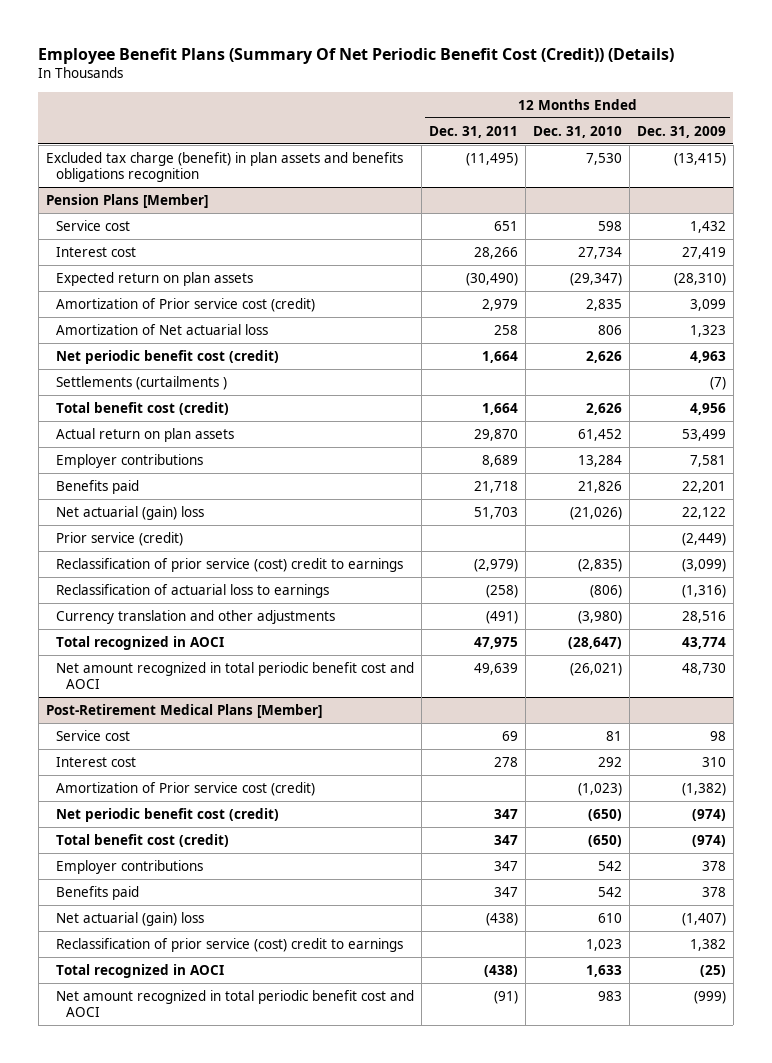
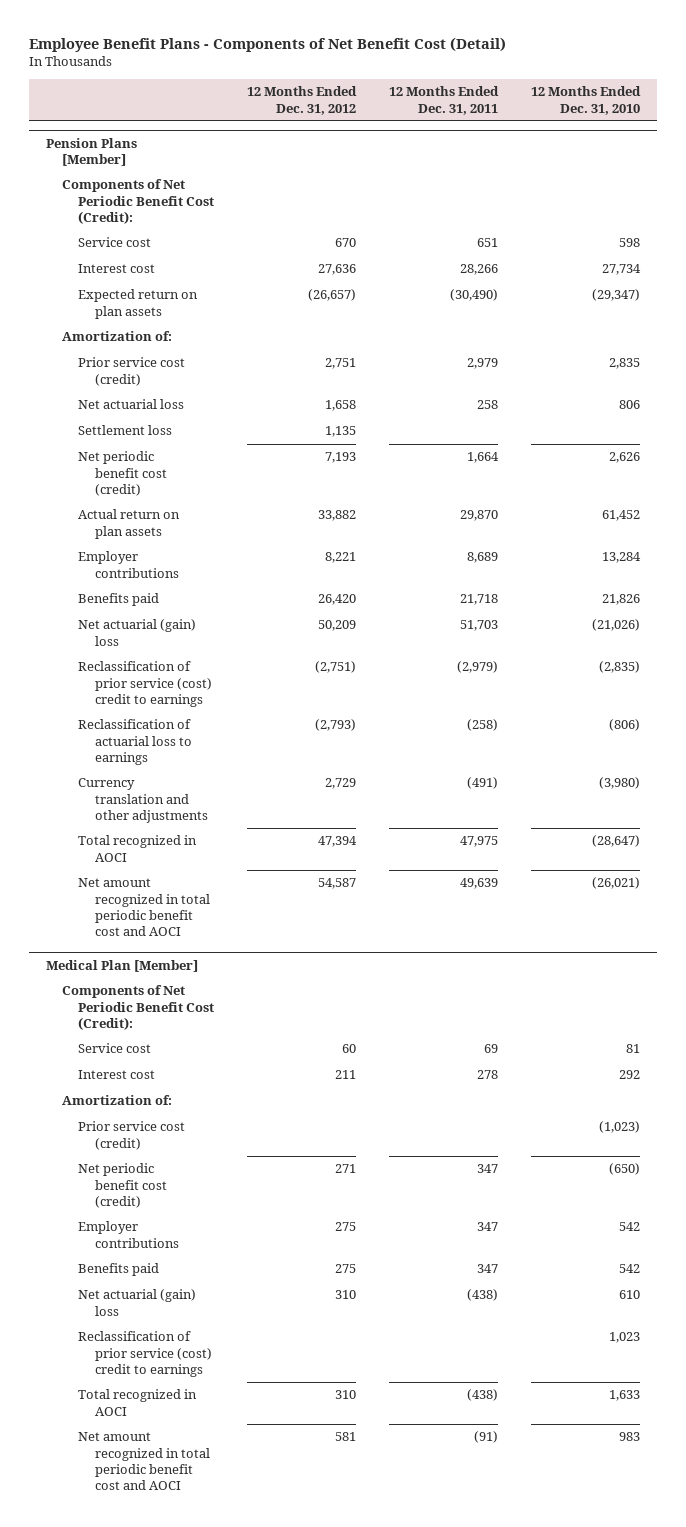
- Employee Benefit Plans (Summary Of Net Periodic Benefit Cost (Credit)) (Details)
+ Employee Benefit Plans - Components of Net Benefit Cost (Detail)
- | 12 Months Ended Dec. 31, 2011 | 12 Months Ended Dec. 31, 2010 | 12 Months Ended Dec. 31, 2009
+ | 12 Months Ended Dec. 31, 2012 | 12 Months Ended Dec. 31, 2011 | 12 Months Ended Dec. 31, 2010
- Excluded tax charge (benefit) in plan assets and benefits obligations recognition | (11,495) | 7,530 | (13,415)
@ Pension Plans [Member]
+ Components of Net Periodic Benefit Cost (Credit):
- Amortization of Prior service cost (credit) | 2,979 | 2,835 | 3,099
- Amortization of Net actuarial loss | 258 | 806 | 1,323
+ Amortization of:
+ Prior service cost (credit) | 2,751 | 2,979 | 2,835
+ Net actuarial loss | 1,658 | 258 | 806
+ Settlement loss | 1,135 | |
- Settlements (curtailments ) | | | (7)
- Total benefit cost (credit) | 1,664 | 2,626 | 4,956
- Prior service (credit) | | | (2,449)
- Post-Retirement Medical Plans [Member]
+ Medical Plan [Member]
+ Components of Net Periodic Benefit Cost (Credit):
- Amortization of Prior service cost (credit) | | (1,023) | (1,382)
+ Amortization of:
+ Prior service cost (credit) | | | (1,023)
- Total benefit cost (credit) | 347 | (650) | (974)

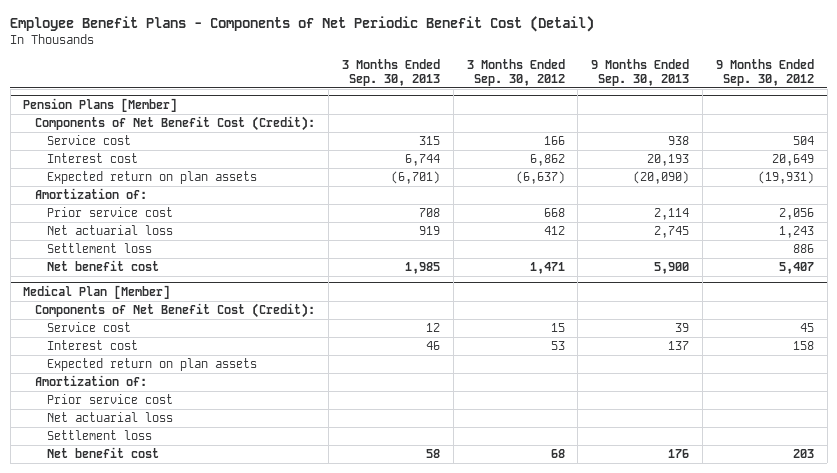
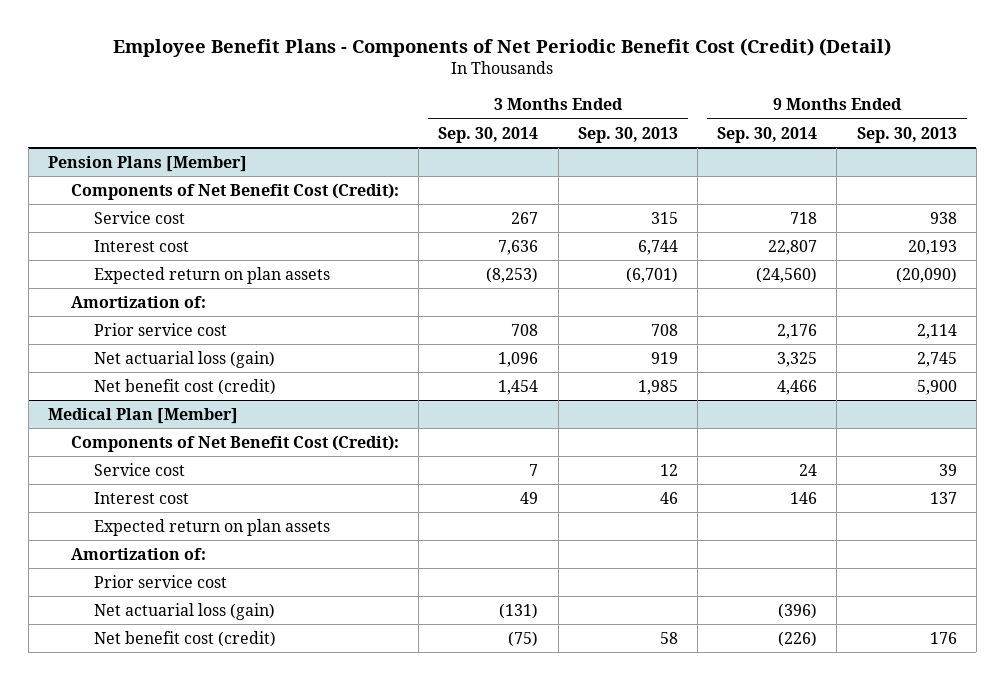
- Employee Benefit Plans - Components of Net Periodic Benefit Cost (Detail)
+ Employee Benefit Plans - Components of Net Periodic Benefit Cost (Credit) (Detail)
- | 3 Months Ended Sep. 30, 2013 | 3 Months Ended Sep. 30, 2012 | 9 Months Ended Sep. 30, 2013 | 9 Months Ended Sep. 30, 2012
+ | 3 Months Ended Sep. 30, 2014 | 3 Months Ended Sep. 30, 2013 | 9 Months Ended Sep. 30, 2014 | 9 Months Ended Sep. 30, 2013
@ Pension Plans [Member]
- Net actuarial loss | 919 | 412 | 2,745 | 1,243
- Settlement loss | | | | 886
- Net benefit cost | 1,985 | 1,471 | 5,900 | 5,407
+ Net actuarial loss (gain) | 1,096 | 919 | 3,325 | 2,745
+ Net benefit cost (credit) | 1,454 | 1,985 | 4,466 | 5,900
@ Medical Plan [Member]
- Net actuarial loss
- Settlement loss
- Net benefit cost | 58 | 68 | 176 | 203
+ Net actuarial loss (gain) | (131) | | (396) |
+ Net benefit cost (credit) | (75) | 58 | (226) | 176

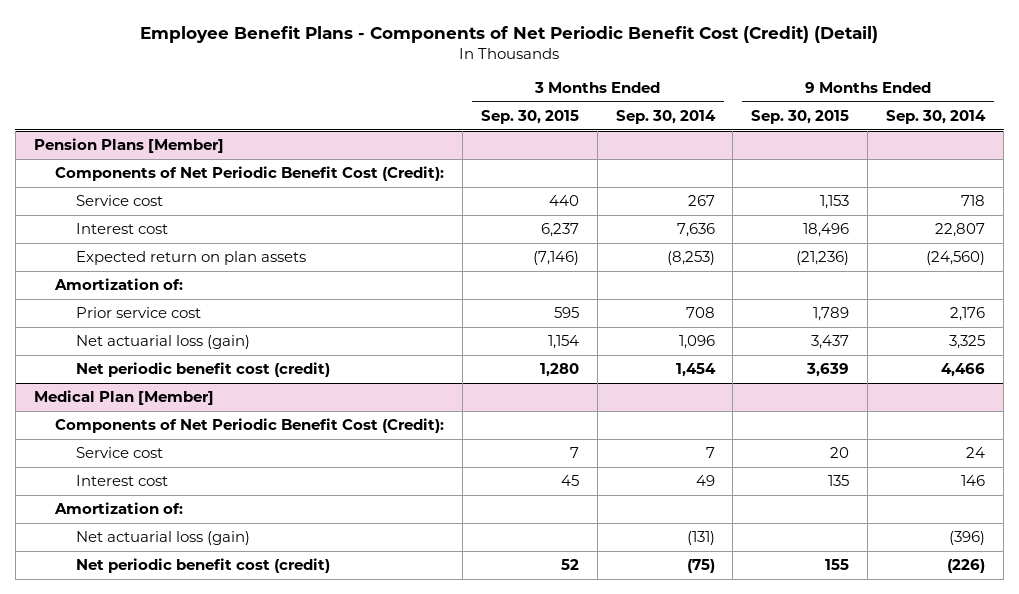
- | 3 Months Ended Sep. 30, 2014 | 3 Months Ended Sep. 30, 2013 | 9 Months Ended Sep. 30, 2014 | 9 Months Ended Sep. 30, 2013
+ | 3 Months Ended Sep. 30, 2015 | 3 Months Ended Sep. 30, 2014 | 9 Months Ended Sep. 30, 2015 | 9 Months Ended Sep. 30, 2014
@ Pension Plans [Member]
- Components of Net Benefit Cost (Credit):
+ Components of Net Periodic Benefit Cost (Credit):
- Net benefit cost (credit) | 1,454 | 1,985 | 4,466 | 5,900
+ Net periodic benefit cost (credit) | 1,280 | 1,454 | 3,639 | 4,466
@ Medical Plan [Member]
- Components of Net Benefit Cost (Credit):
+ Components of Net Periodic Benefit Cost (Credit):
- Expected return on plan assets
- Prior service cost
- Net benefit cost (credit) | (75) | 58 | (226) | 176
+ Net periodic benefit cost (credit) | 52 | (75) | 155 | (226)

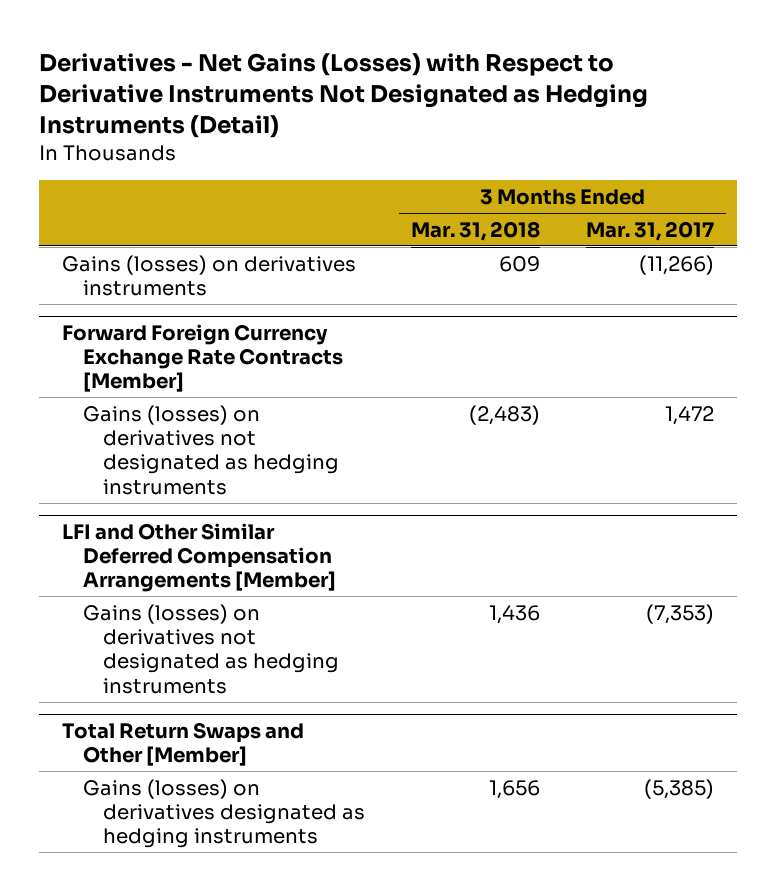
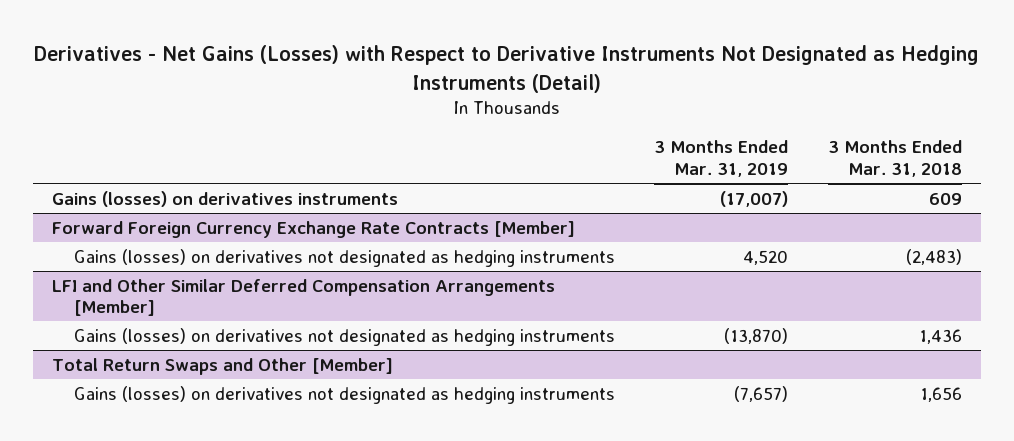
- | 3 Months Ended Mar. 31, 2018 | 3 Months Ended Mar. 31, 2017
+ | 3 Months Ended Mar. 31, 2019 | 3 Months Ended Mar. 31, 2018
@ Total Return Swaps and Other [Member]
- Gains (losses) on derivatives designated as hedging instruments | 1,656 | (5,385)
+ Gains (losses) on derivatives not designated as hedging instruments | (7,657) | 1,656

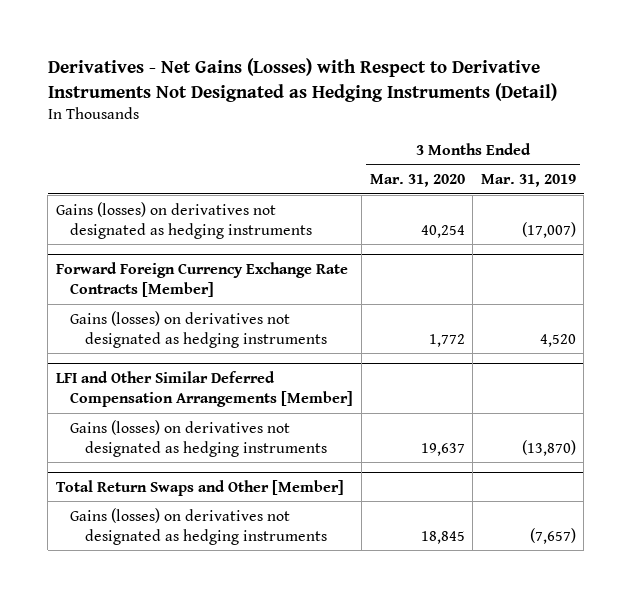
- | 3 Months Ended Mar. 31, 2019 | 3 Months Ended Mar. 31, 2018
+ | 3 Months Ended Mar. 31, 2020 | 3 Months Ended Mar. 31, 2019
- Gains (losses) on derivatives instruments | (17,007) | 609
+ Gains (losses) on derivatives not designated as hedging instruments | 40,254 | (17,007)

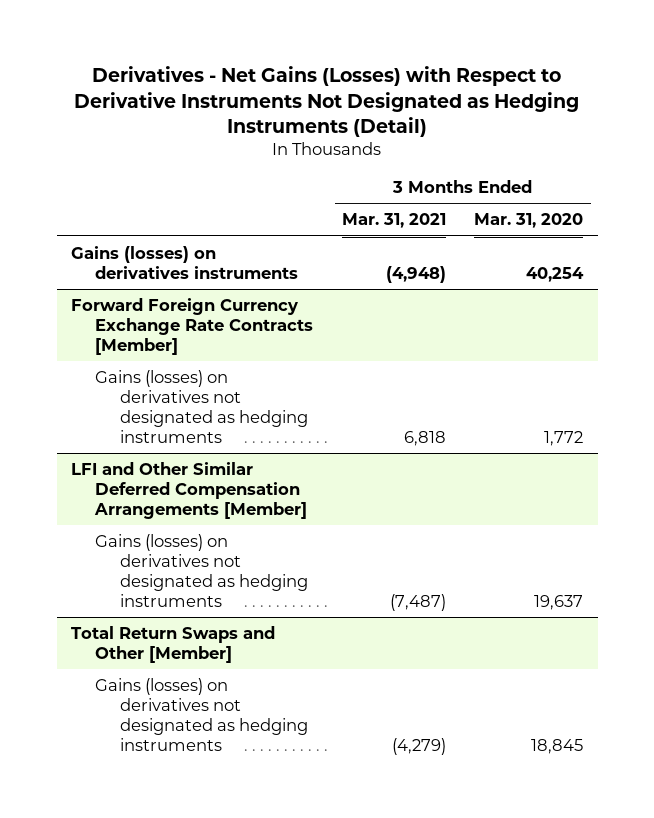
- | 3 Months Ended Mar. 31, 2020 | 3 Months Ended Mar. 31, 2019
+ | 3 Months Ended Mar. 31, 2021 | 3 Months Ended Mar. 31, 2020
- Gains (losses) on derivatives not designated as hedging instruments | 40,254 | (17,007)
+ Gains (losses) on derivatives instruments | (4,948) | 40,254

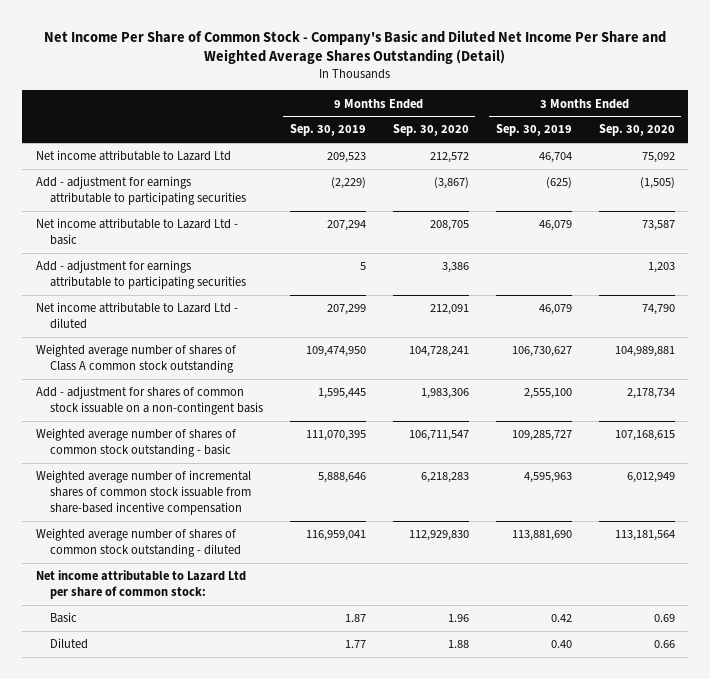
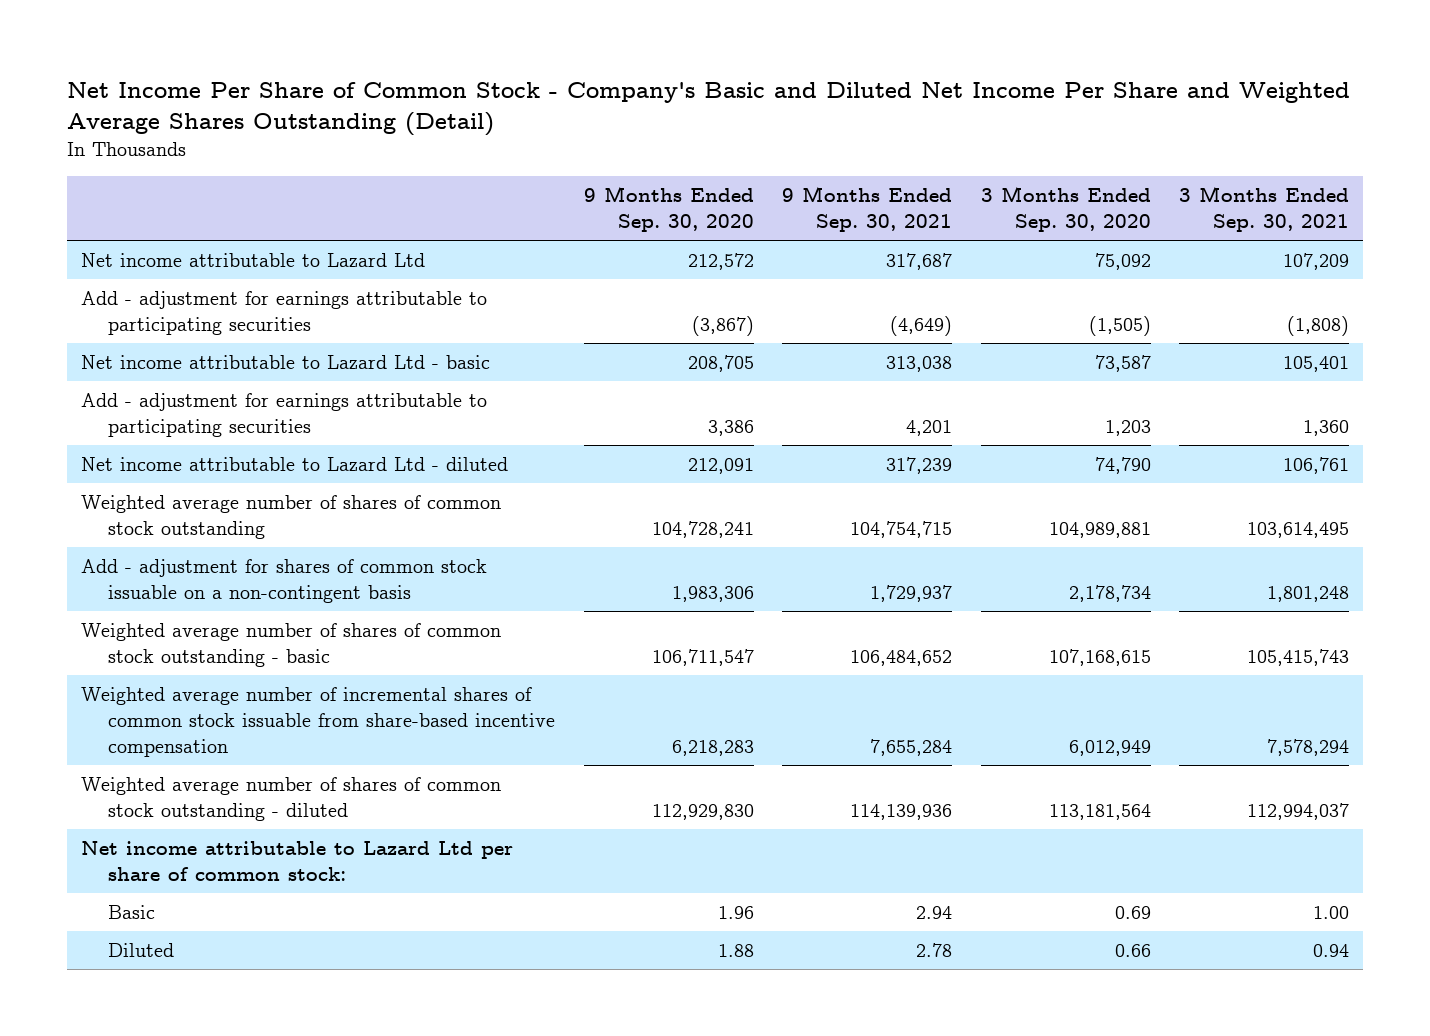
- | 9 Months Ended Sep. 30, 2019 | 9 Months Ended Sep. 30, 2020 | 3 Months Ended Sep. 30, 2019 | 3 Months Ended Sep. 30, 2020
+ | 9 Months Ended Sep. 30, 2020 | 9 Months Ended Sep. 30, 2021 | 3 Months Ended Sep. 30, 2020 | 3 Months Ended Sep. 30, 2021
- Weighted average number of shares of Class A common stock outstanding | 109,474,950 | 104,728,241 | 106,730,627 | 104,989,881
+ Weighted average number of shares of common stock outstanding | 104,728,241 | 104,754,715 | 104,989,881 | 103,614,495

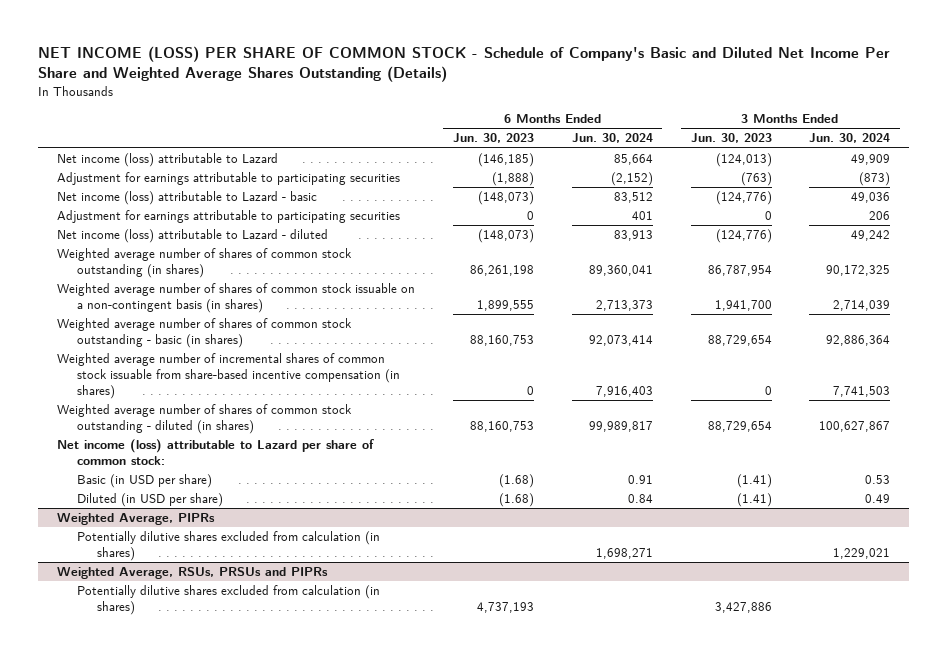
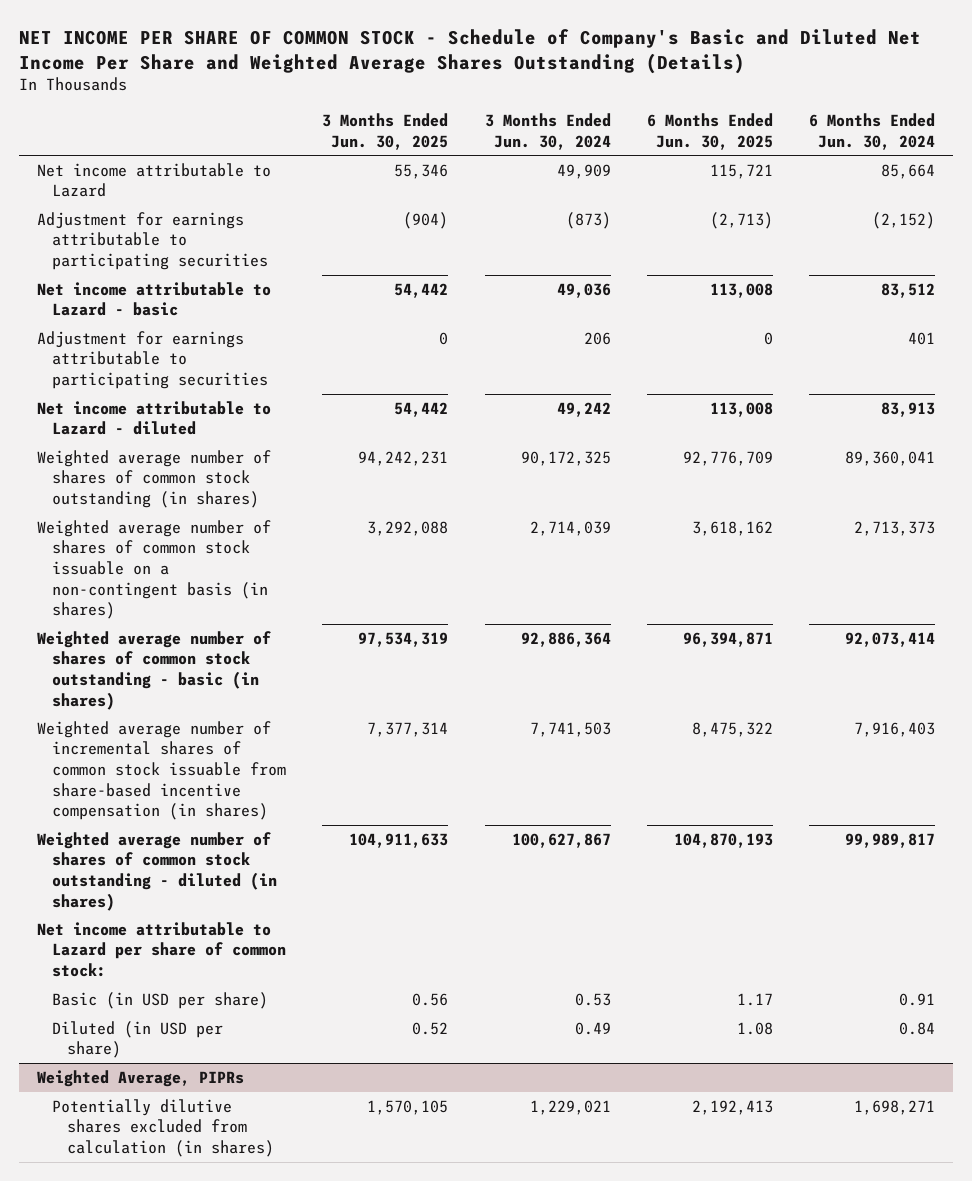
- NET INCOME (LOSS) PER SHARE OF COMMON STOCK - Schedule of Company's Basic and Diluted Net Income Per Share and Weighted Average Shares Outstanding (Details)
+ NET INCOME PER SHARE OF COMMON STOCK - Schedule of Company's Basic and Diluted Net Income Per Share and Weighted Average Shares Outstanding (Details)
- | 6 Months Ended Jun. 30, 2023 | 6 Months Ended Jun. 30, 2024 | 3 Months Ended Jun. 30, 2023 | 3 Months Ended Jun. 30, 2024
+ | 3 Months Ended Jun. 30, 2025 | 3 Months Ended Jun. 30, 2024 | 6 Months Ended Jun. 30, 2025 | 6 Months Ended Jun. 30, 2024
- Net income (loss) attributable to Lazard | (146,185) | 85,664 | (124,013) | 49,909
+ Net income attributable to Lazard | 55,346 | 49,909 | 115,721 | 85,664
- Net income (loss) attributable to Lazard - basic | (148,073) | 83,512 | (124,776) | 49,036
+ Net income attributable to Lazard - basic | 54,442 | 49,036 | 113,008 | 83,512
- Net income (loss) attributable to Lazard - diluted | (148,073) | 83,913 | (124,776) | 49,242
+ Net income attributable to Lazard - diluted | 54,442 | 49,242 | 113,008 | 83,913
- Net income (loss) attributable to Lazard per share of common stock:
+ Net income attributable to Lazard per share of common stock:
- Weighted Average, RSUs, PRSUs and PIPRs
- Potentially dilutive shares excluded from calculation (in shares) | 4,737,193 | | 3,427,886 |

